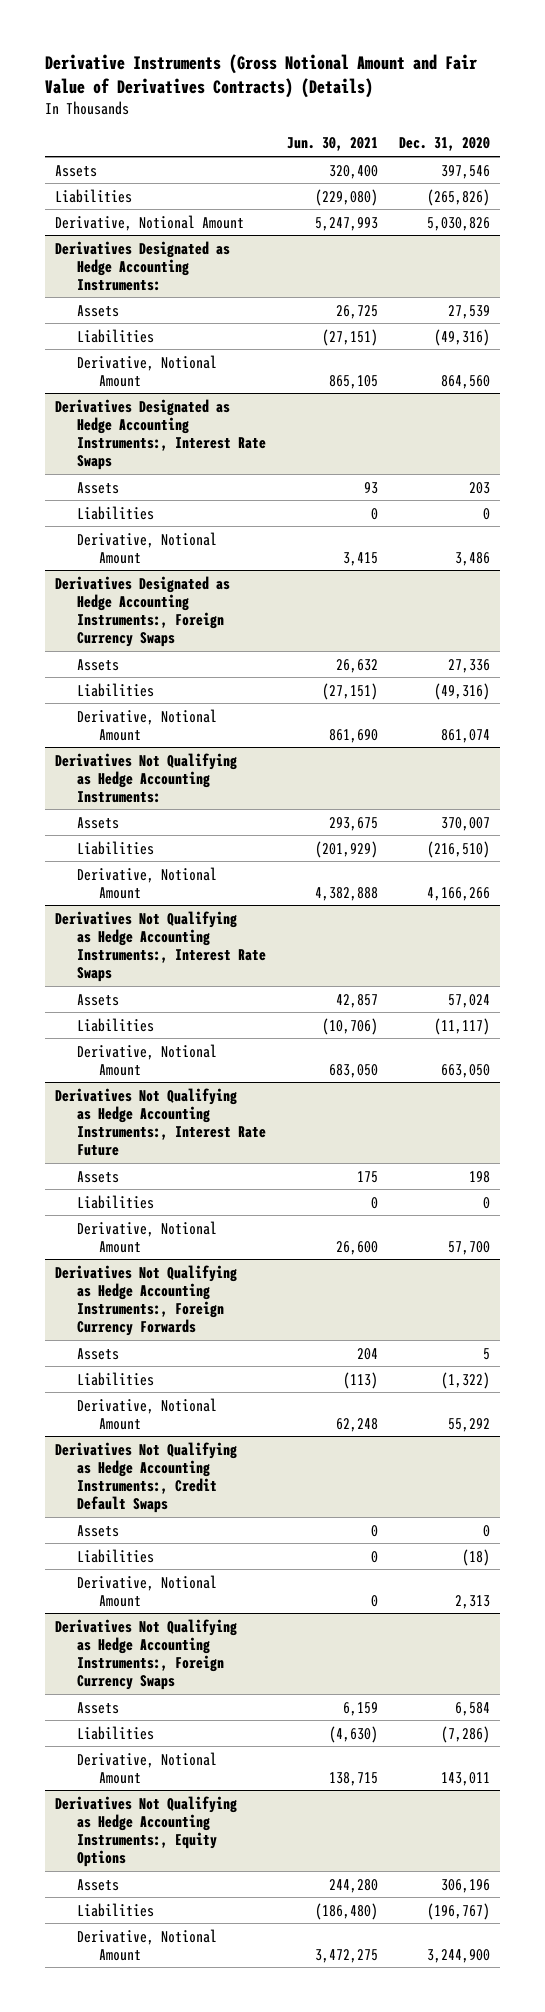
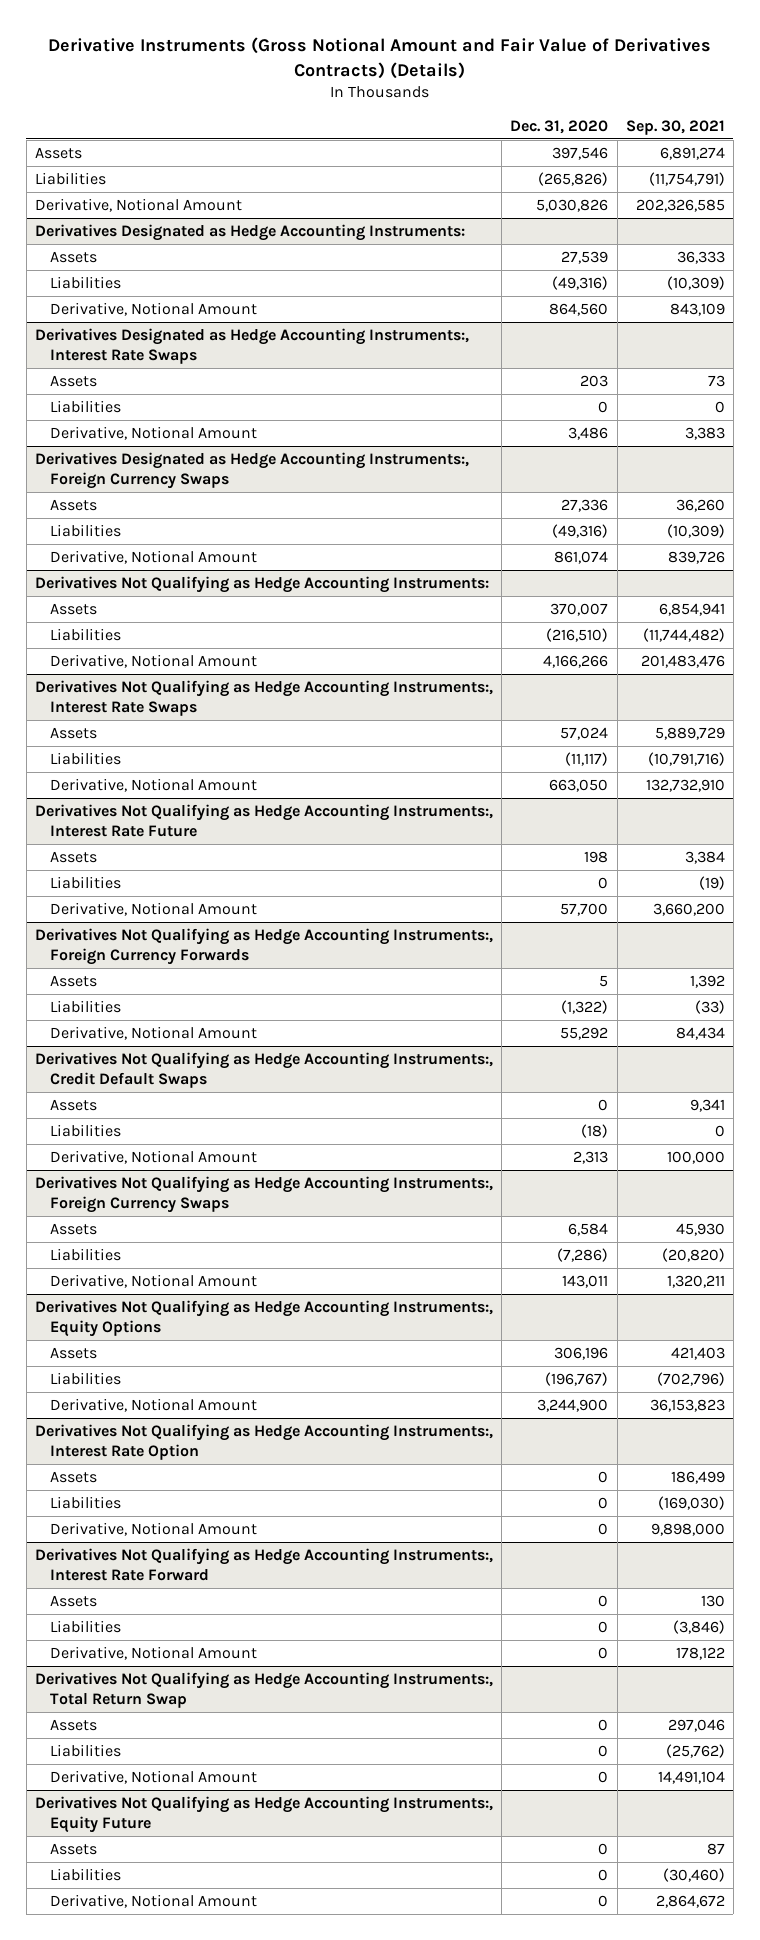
- | Jun. 30, 2021 | Dec. 31, 2020
+ | Dec. 31, 2020 | Sep. 30, 2021
+ Derivatives Not Qualifying as Hedge Accounting Instruments:, Interest Rate Option
+ Assets | 0 | 186,499
+ Liabilities | 0 | (169,030)
+ Derivative, Notional Amount | 0 | 9,898,000
+ Derivatives Not Qualifying as Hedge Accounting Instruments:, Interest Rate Forward
+ Assets | 0 | 130
+ Liabilities | 0 | (3,846)
+ Derivative, Notional Amount | 0 | 178,122
+ Derivatives Not Qualifying as Hedge Accounting Instruments:, Total Return Swap
+ Assets | 0 | 297,046
+ Liabilities | 0 | (25,762)
+ Derivative, Notional Amount | 0 | 14,491,104
+ Derivatives Not Qualifying as Hedge Accounting Instruments:, Equity Future
+ Assets | 0 | 87
+ Liabilities | 0 | (30,460)
+ Derivative, Notional Amount | 0 | 2,864,672

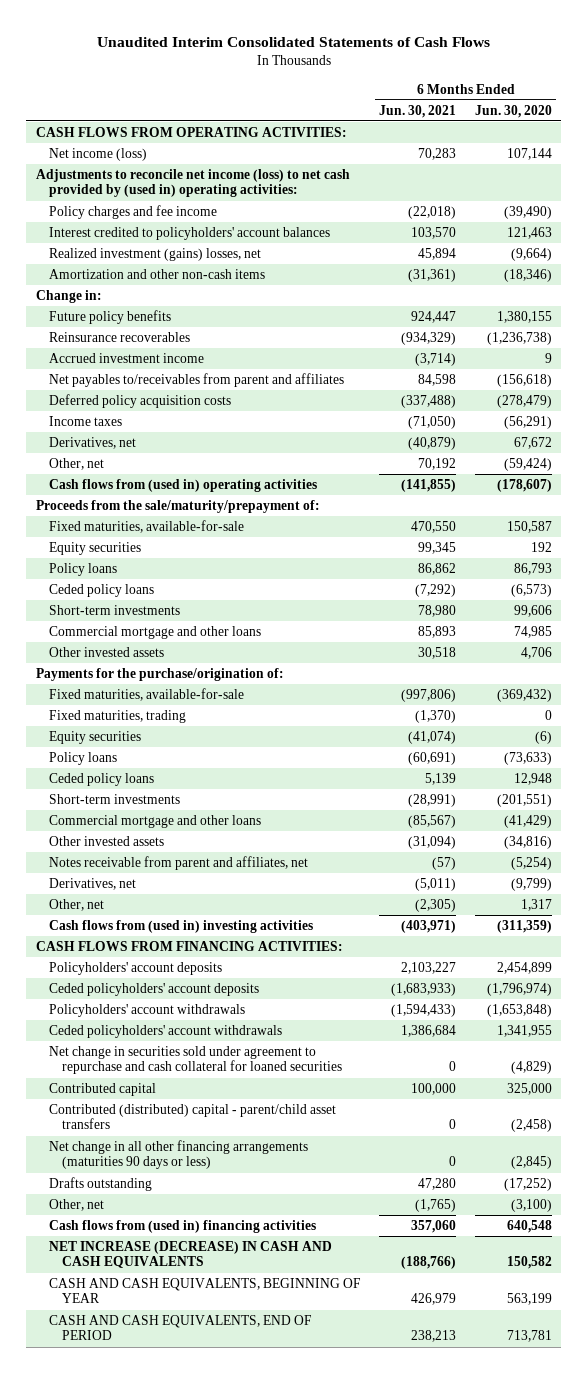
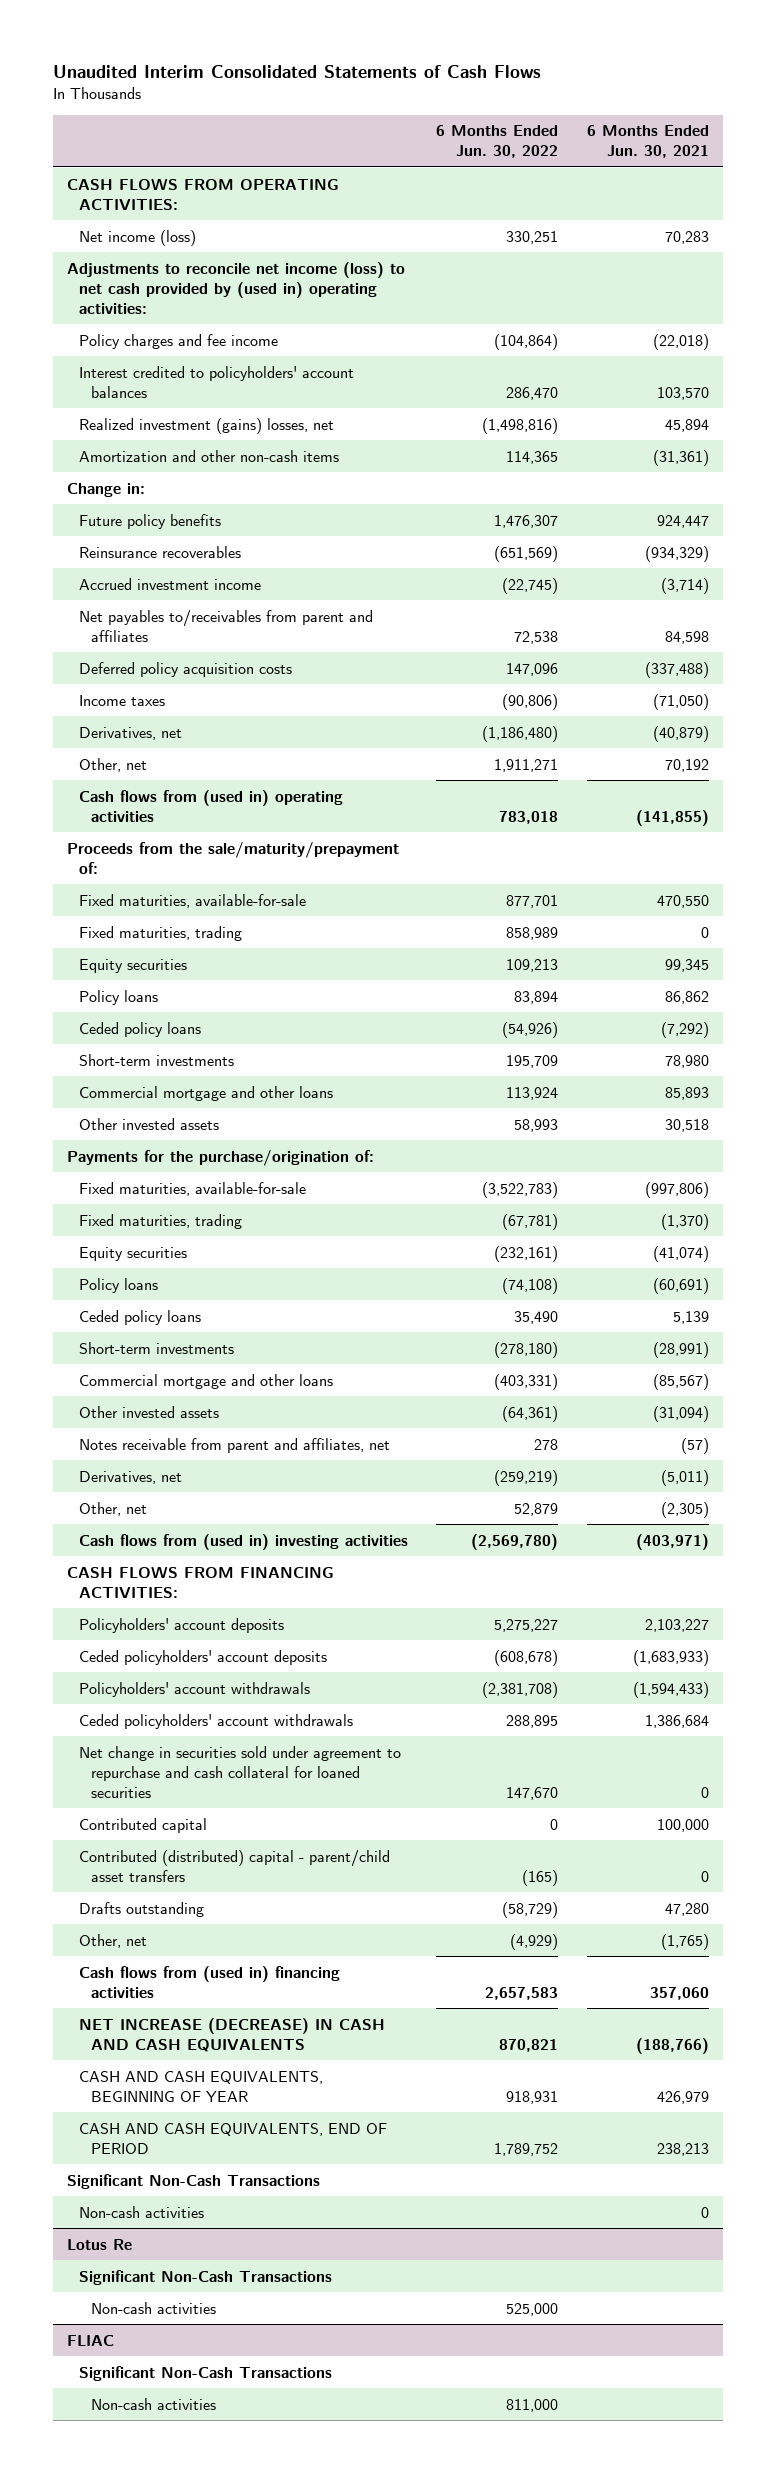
- | 6 Months Ended Jun. 30, 2021 | 6 Months Ended Jun. 30, 2020
+ | 6 Months Ended Jun. 30, 2022 | 6 Months Ended Jun. 30, 2021
+ Fixed maturities, trading | 858,989 | 0
- Net change in all other financing arrangements (maturities 90 days or less) | 0 | (2,845)
+ Significant Non-Cash Transactions
+ Non-cash activities | | 0
+ Lotus Re
+ Significant Non-Cash Transactions
+ Non-cash activities | 525,000 |
+ FLIAC
+ Significant Non-Cash Transactions
+ Non-cash activities | 811,000 |

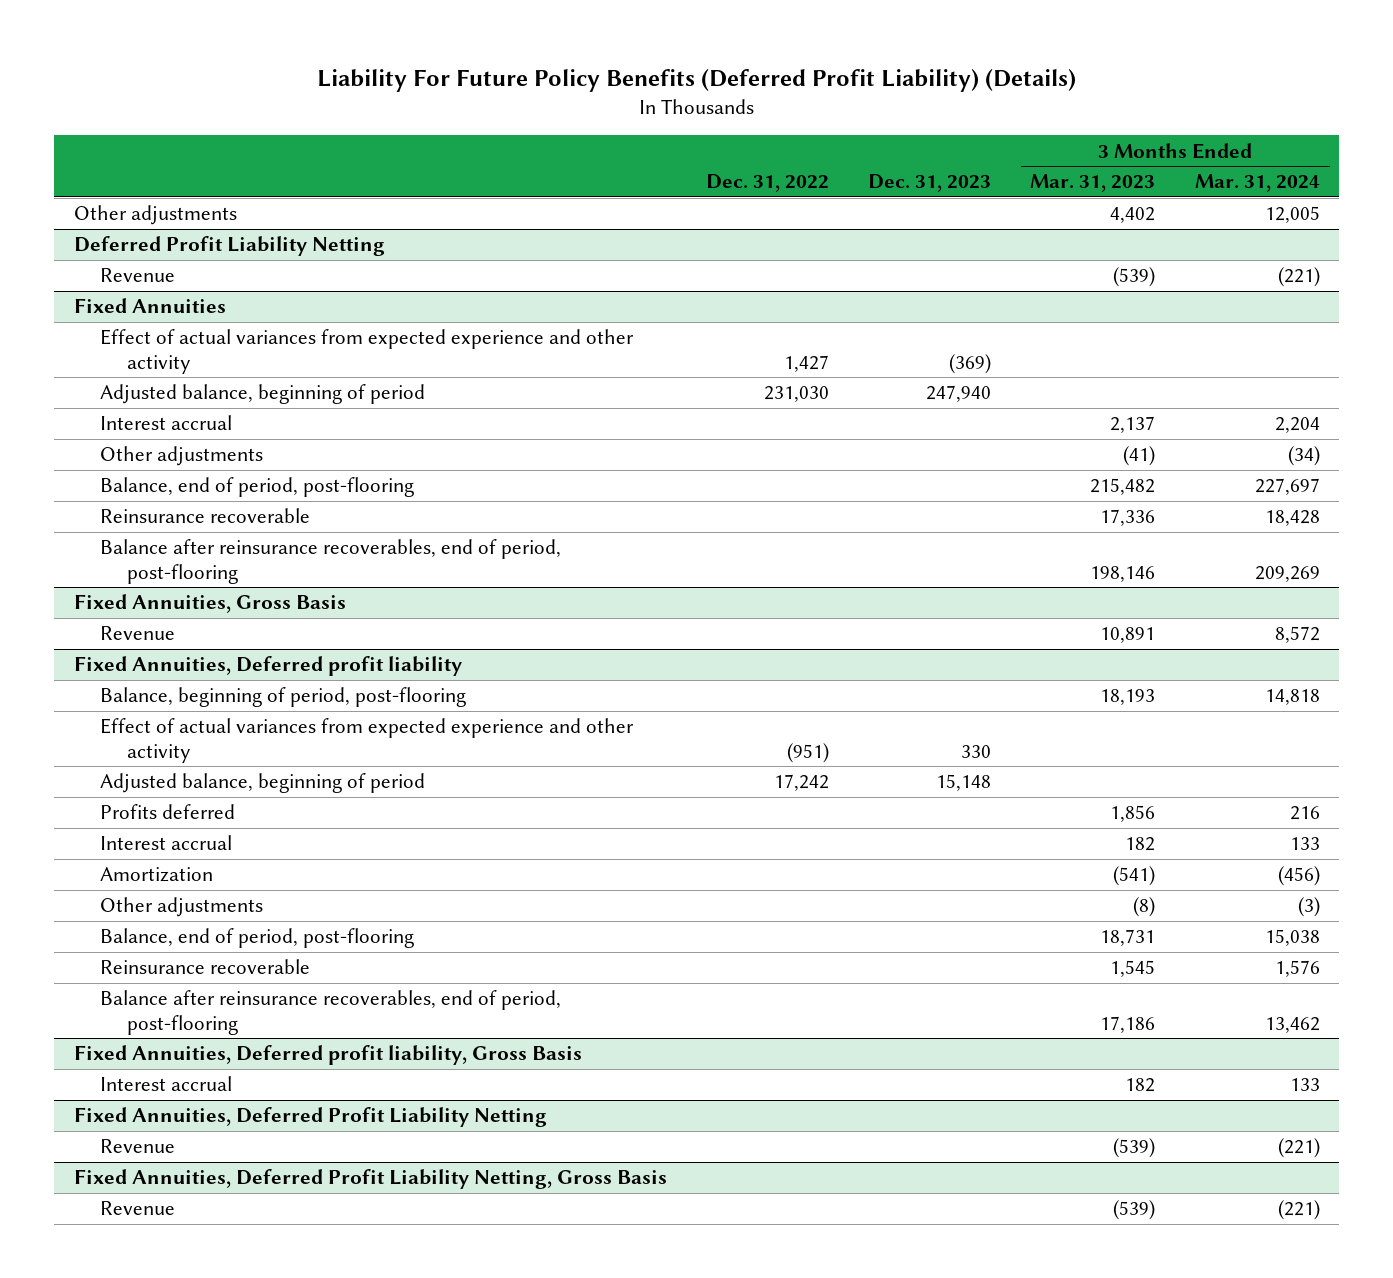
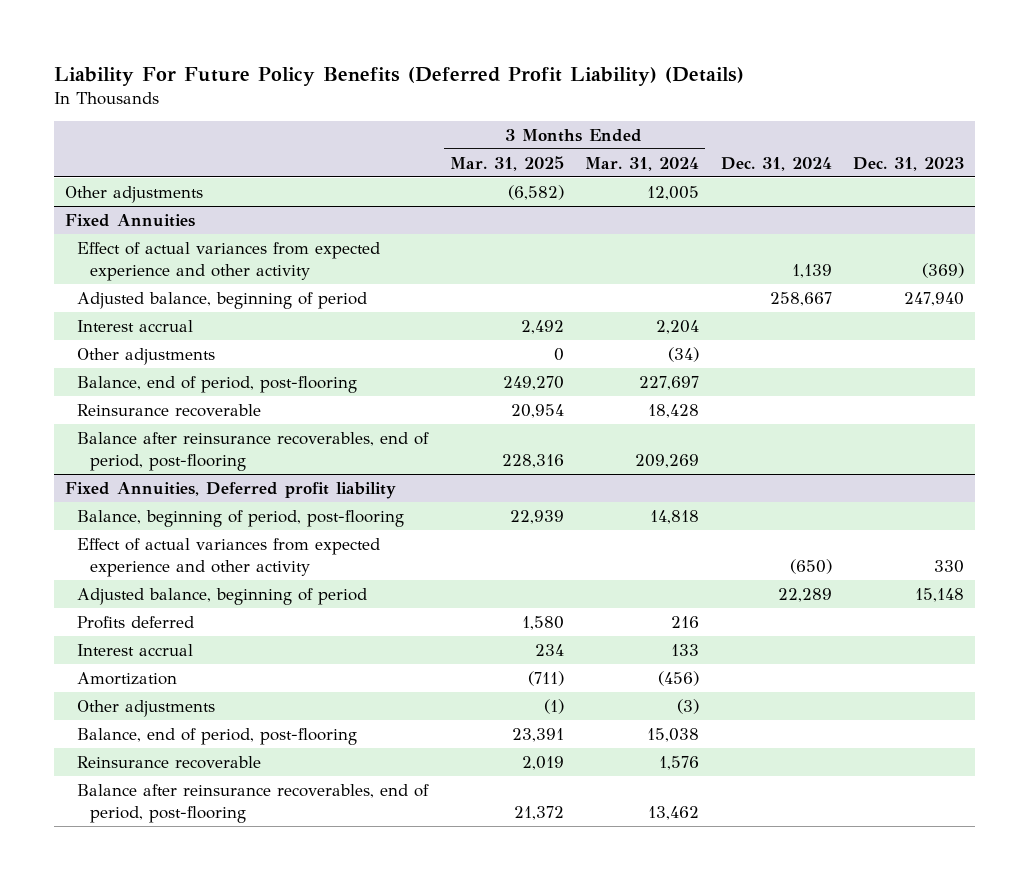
- | Dec. 31, 2022 | Dec. 31, 2023 | 3 Months Ended Mar. 31, 2023 | 3 Months Ended Mar. 31, 2024
+ | 3 Months Ended Mar. 31, 2025 | 3 Months Ended Mar. 31, 2024 | Dec. 31, 2024 | Dec. 31, 2023
- Deferred Profit Liability Netting
- Revenue | | | (539) | (221)
- Fixed Annuities, Gross Basis
- Revenue | | | 10,891 | 8,572
- Fixed Annuities, Deferred profit liability, Gross Basis
- Interest accrual | | | 182 | 133
- Fixed Annuities, Deferred Profit Liability Netting
- Revenue | | | (539) | (221)
- Fixed Annuities, Deferred Profit Liability Netting, Gross Basis
- Revenue | | | (539) | (221)

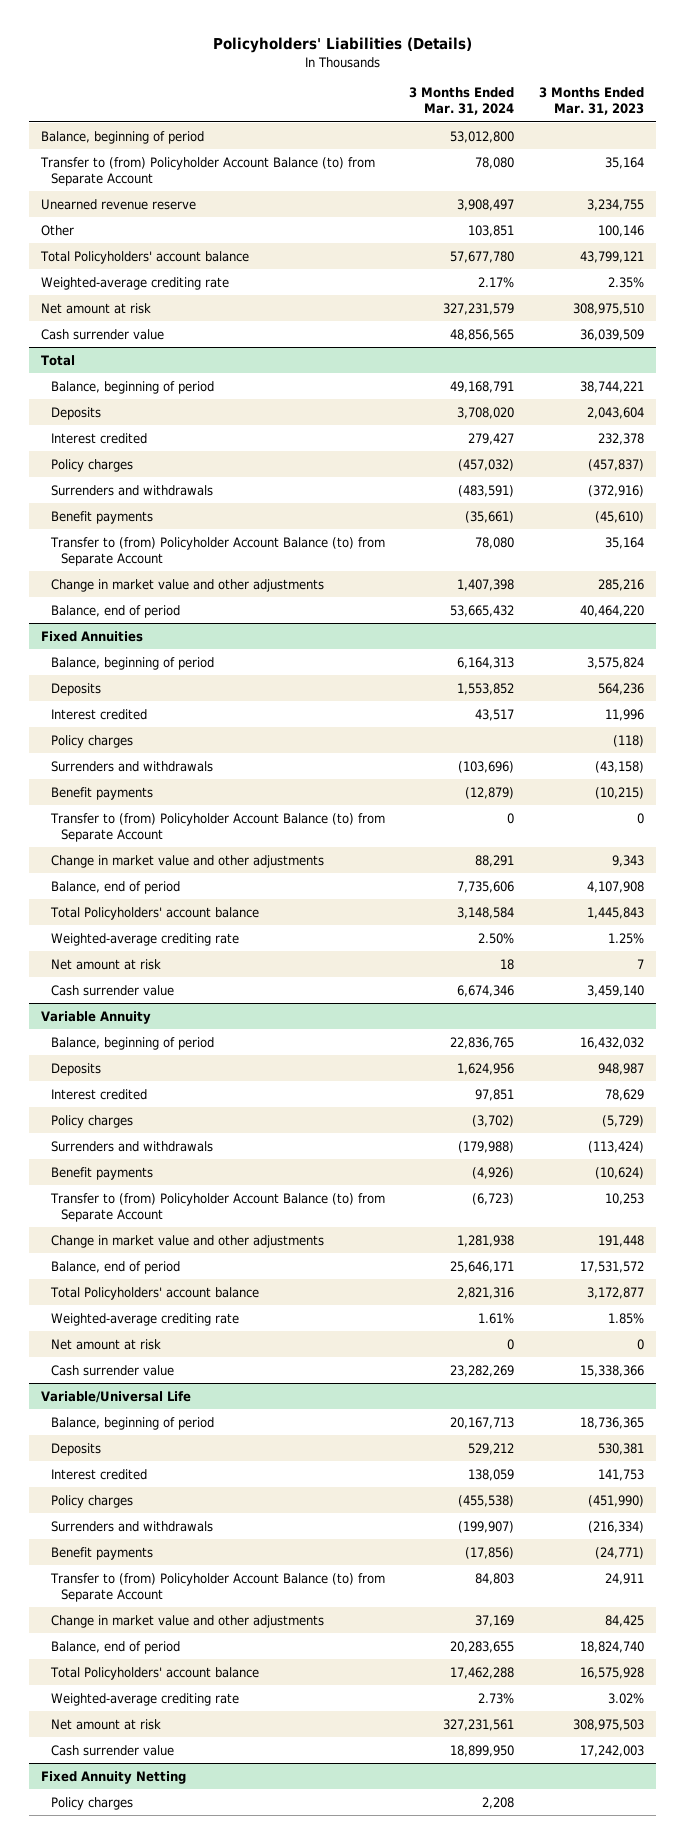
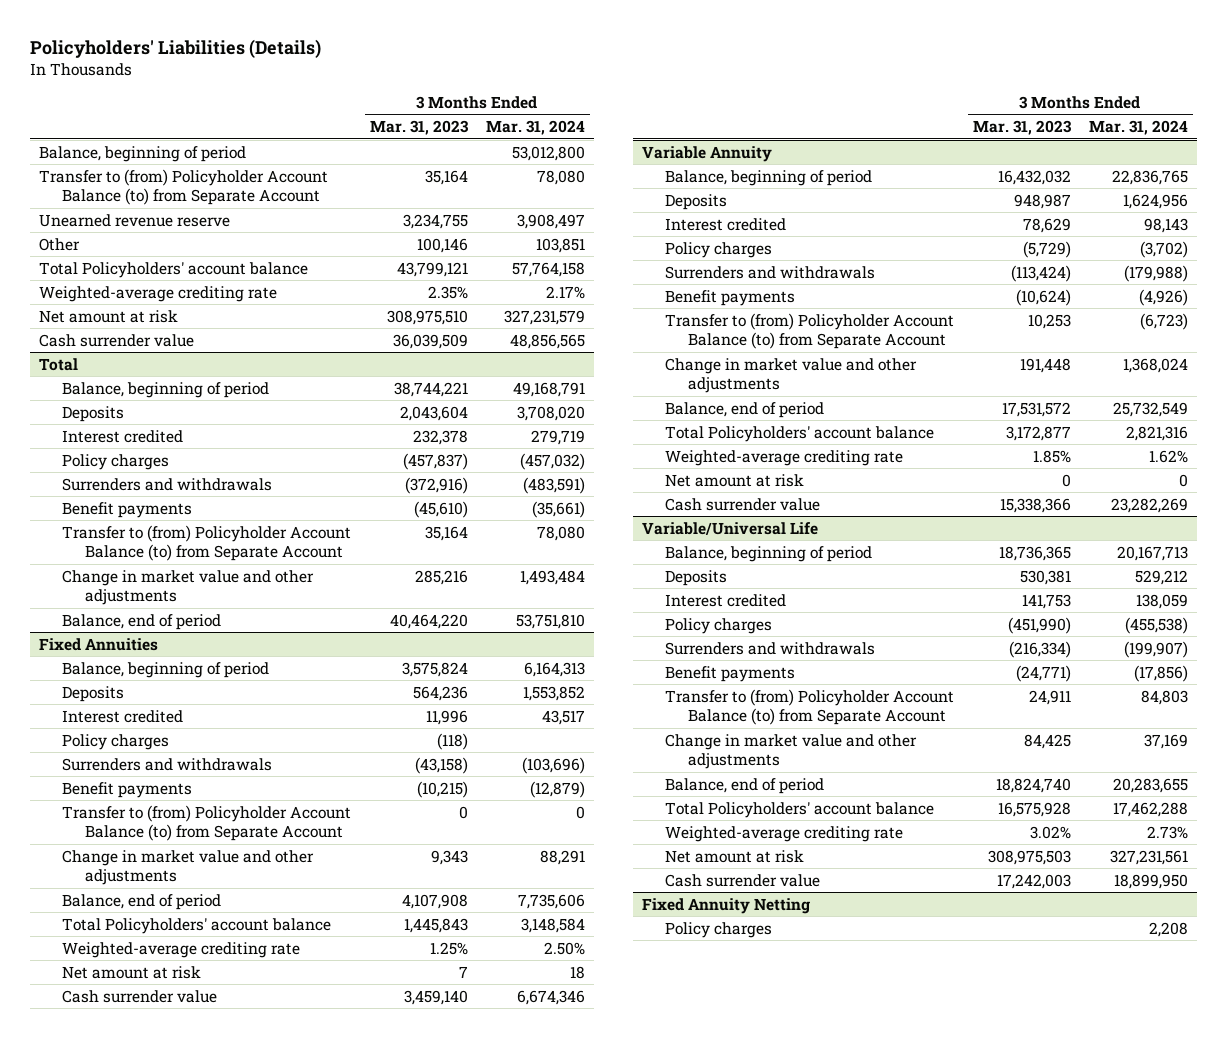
- | 3 Months Ended Mar. 31, 2024 | 3 Months Ended Mar. 31, 2023
+ | 3 Months Ended Mar. 31, 2023 | 3 Months Ended Mar. 31, 2024
- Total Policyholders' account balance | 57,677,780 | 43,799,121
+ Total Policyholders' account balance | 43,799,121 | 57,764,158
@ Total
- Interest credited | 279,427 | 232,378
+ Interest credited | 232,378 | 279,719
- Change in market value and other adjustments | 1,407,398 | 285,216
- Balance, end of period | 53,665,432 | 40,464,220
+ Change in market value and other adjustments | 285,216 | 1,493,484
+ Balance, end of period | 40,464,220 | 53,751,810
@ Variable Annuity
- Interest credited | 97,851 | 78,629
+ Interest credited | 78,629 | 98,143
- Change in market value and other adjustments | 1,281,938 | 191,448
- Balance, end of period | 25,646,171 | 17,531,572
+ Change in market value and other adjustments | 191,448 | 1,368,024
+ Balance, end of period | 17,531,572 | 25,732,549
- Weighted-average crediting rate | 1.61% | 1.85%
+ Weighted-average crediting rate | 1.85% | 1.62%

